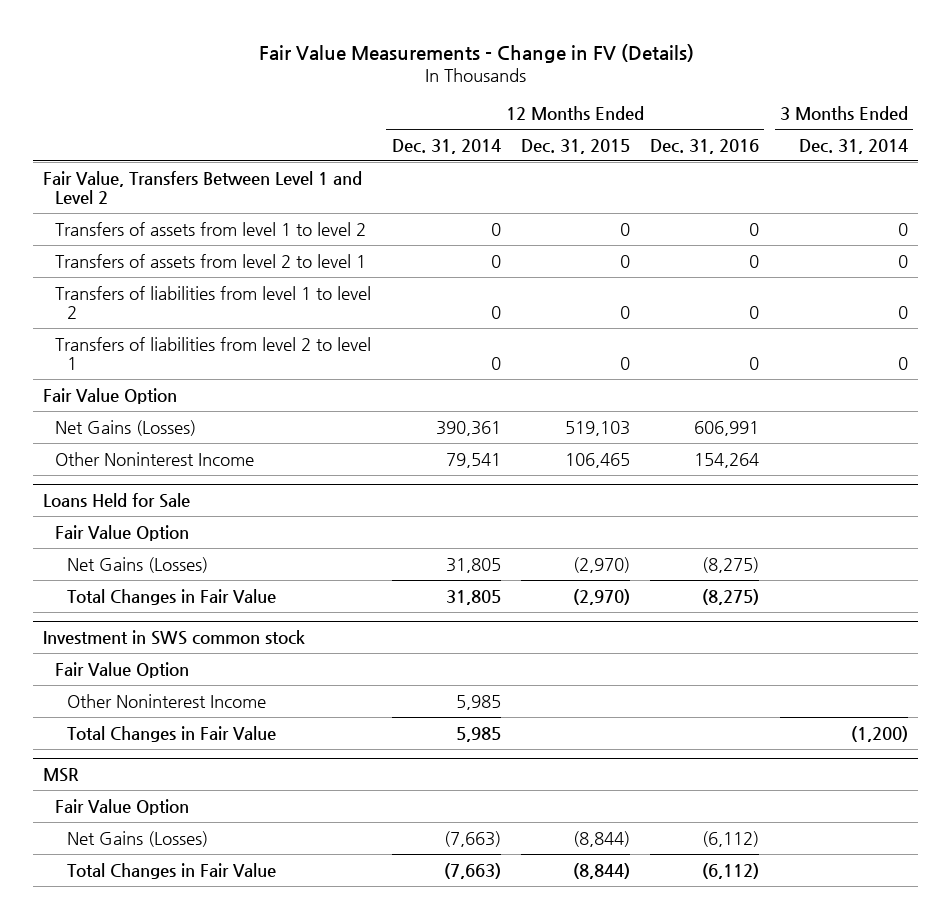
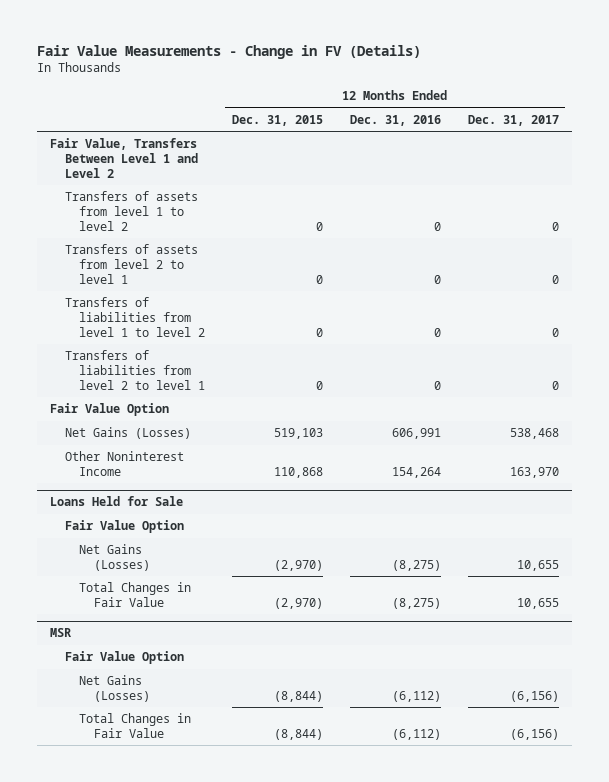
- | 12 Months Ended Dec. 31, 2014 | 12 Months Ended Dec. 31, 2015 | 12 Months Ended Dec. 31, 2016 | 3 Months Ended Dec. 31, 2014
+ | 12 Months Ended Dec. 31, 2015 | 12 Months Ended Dec. 31, 2016 | 12 Months Ended Dec. 31, 2017
- Other Noninterest Income | 79,541 | 106,465 | 154,264 |
+ Other Noninterest Income | 110,868 | 154,264 | 163,970
- Investment in SWS common stock
- Fair Value Option
- Other Noninterest Income | 5,985 | | |
- Total Changes in Fair Value | 5,985 | | | (1,200)

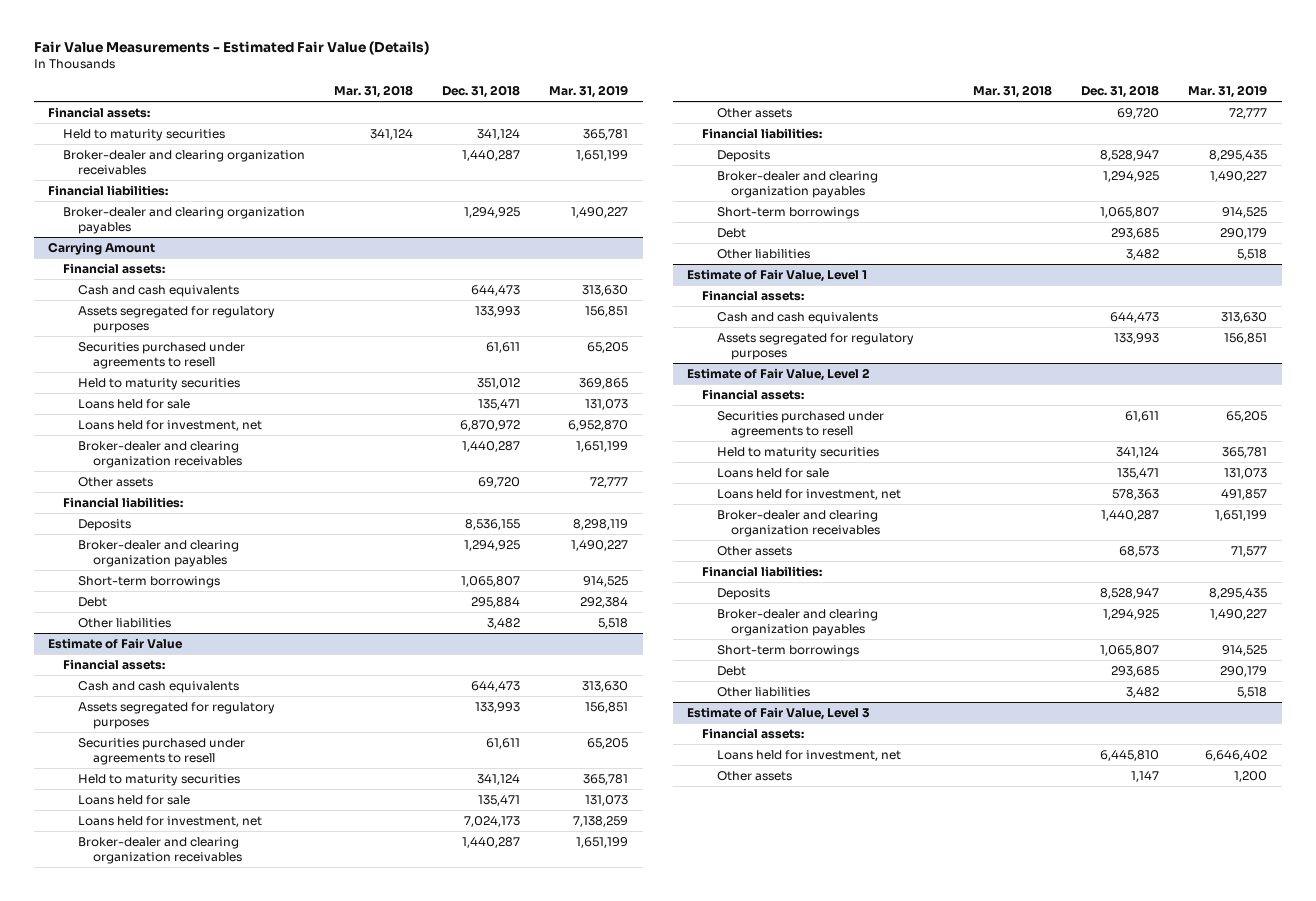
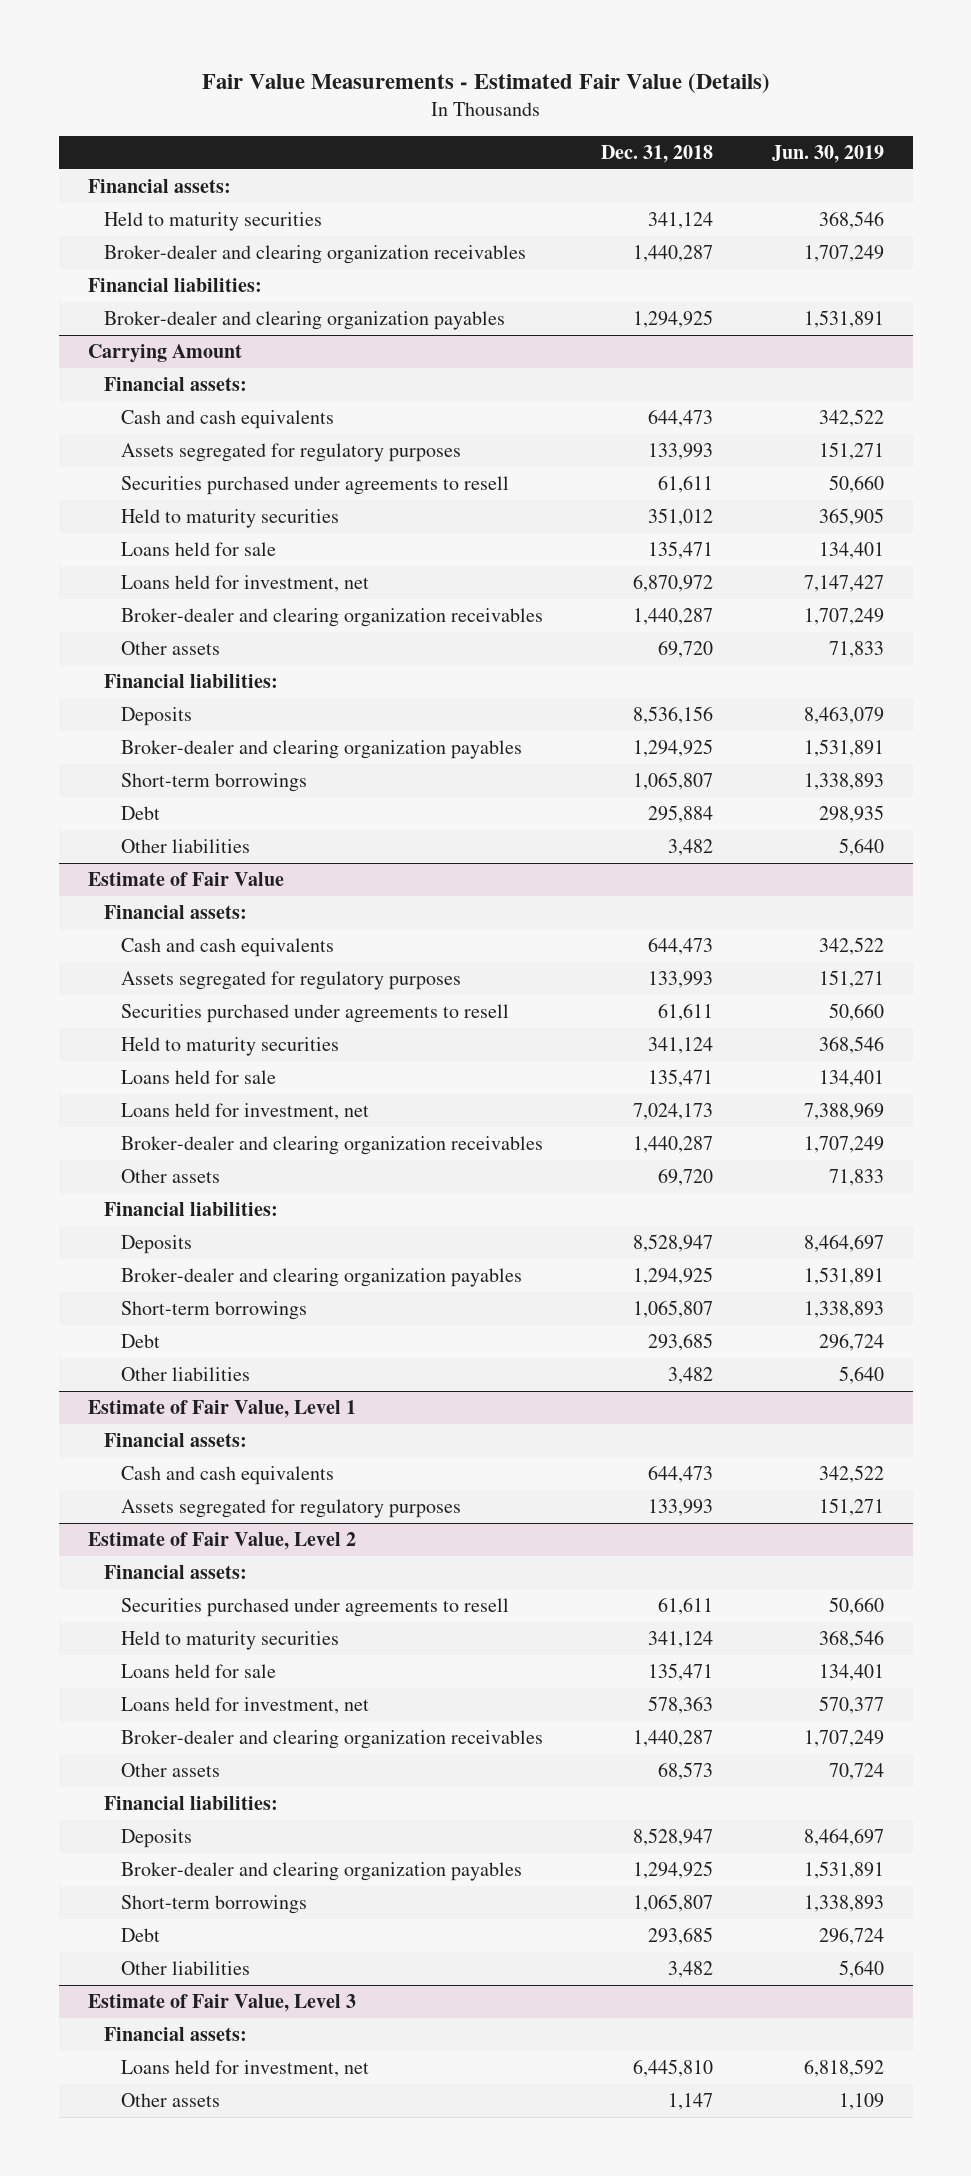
- | Mar. 31, 2018 | Dec. 31, 2018 | Mar. 31, 2019
+ | Dec. 31, 2018 | Jun. 30, 2019
@ Carrying Amount
- Deposits | | 8,536,155 | 8,298,119
+ Deposits | 8,536,156 | 8,463,079

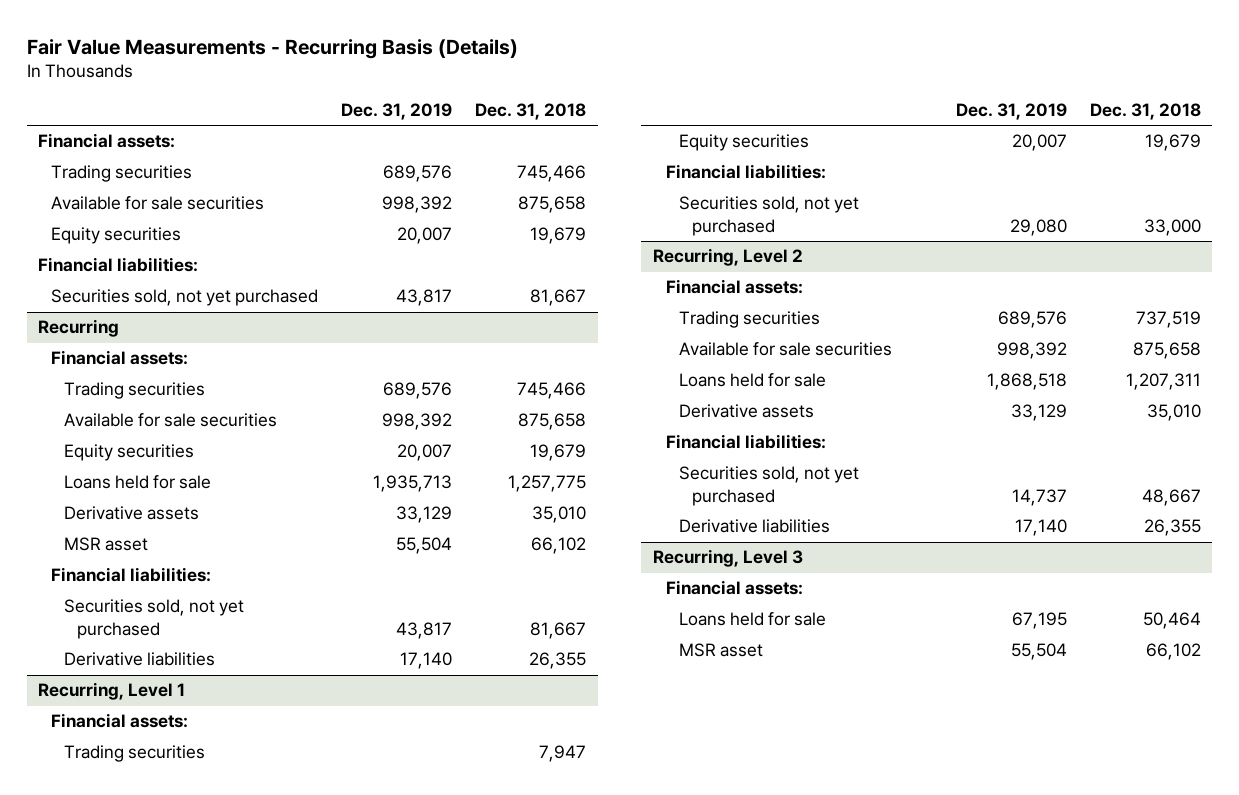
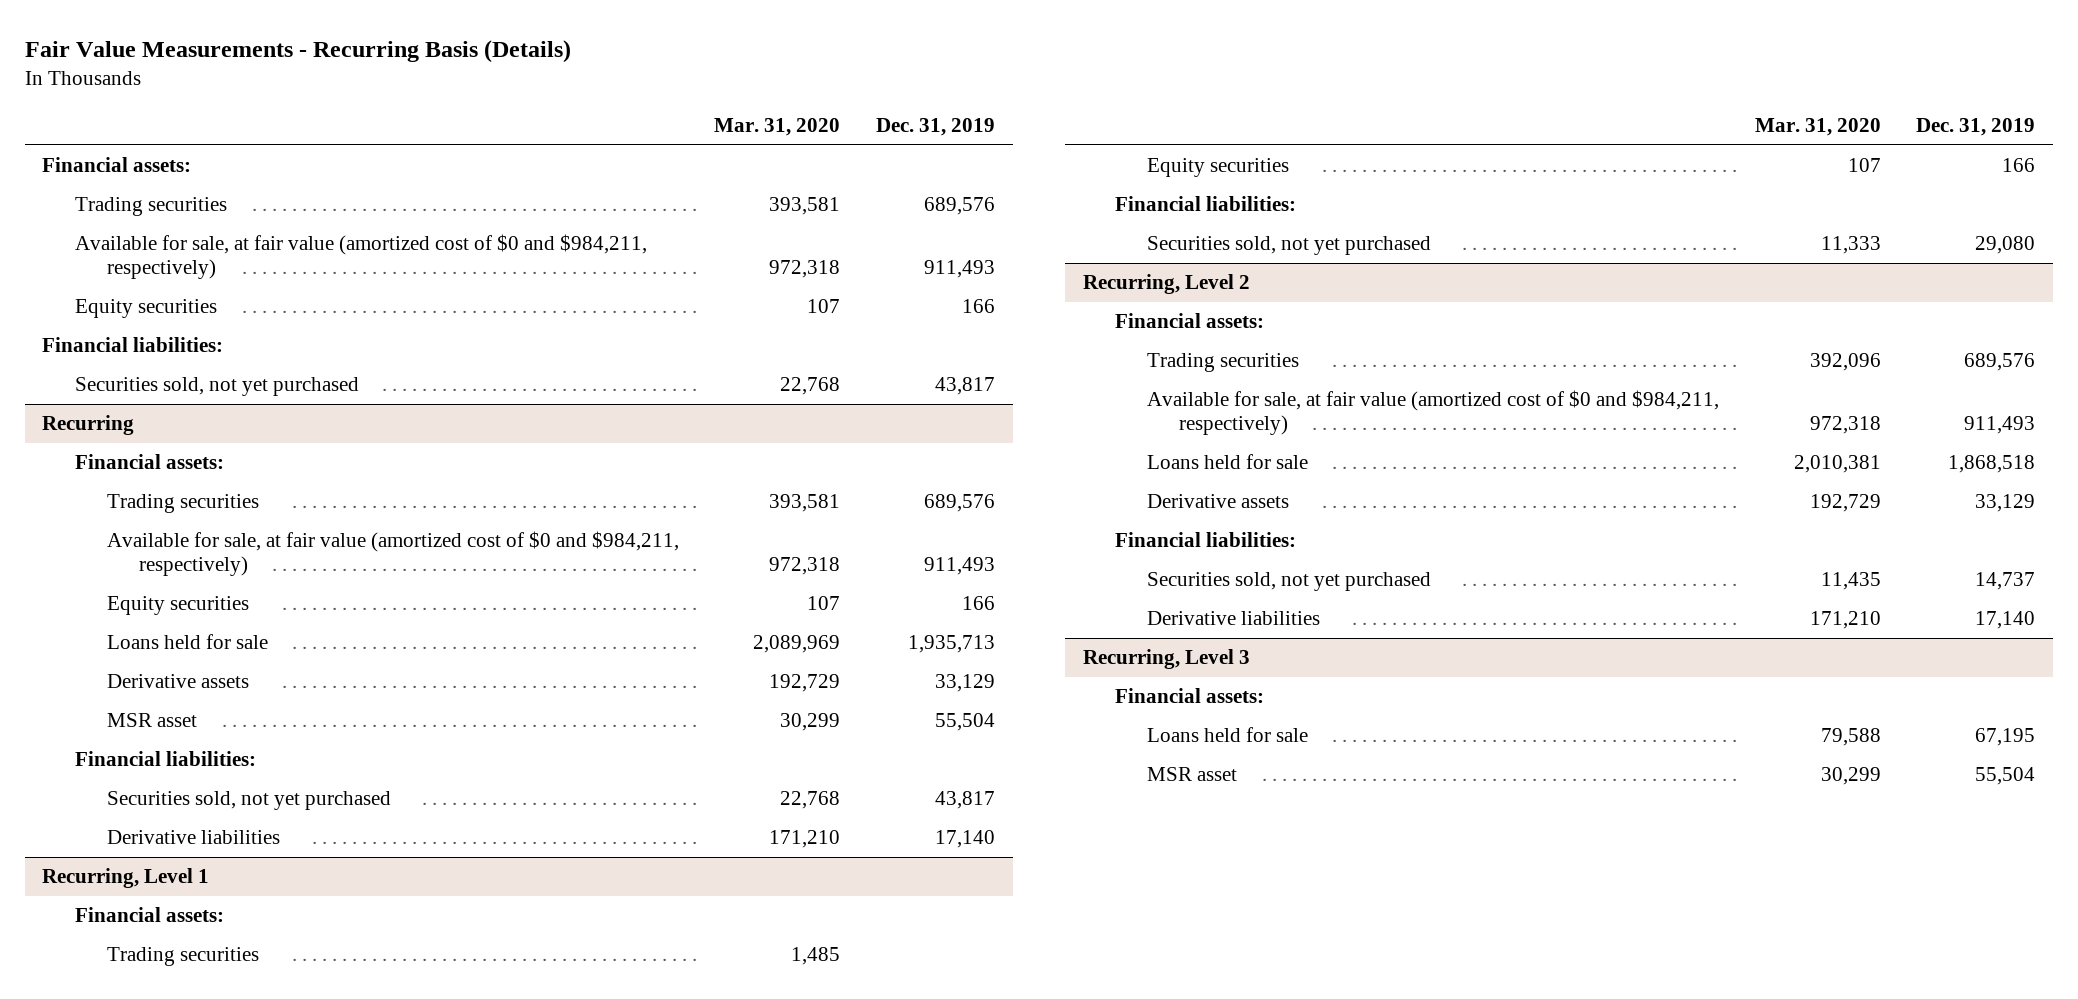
- | Dec. 31, 2019 | Dec. 31, 2018
+ | Mar. 31, 2020 | Dec. 31, 2019
- Available for sale securities | 998,392 | 875,658
- Equity securities | 20,007 | 19,679
+ Available for sale, at fair value (amortized cost of $0 and $984,211, respectively) | 972,318 | 911,493
+ Equity securities | 107 | 166
@ Recurring
- Available for sale securities | 998,392 | 875,658
- Equity securities | 20,007 | 19,679
+ Available for sale, at fair value (amortized cost of $0 and $984,211, respectively) | 972,318 | 911,493
+ Equity securities | 107 | 166
@ Recurring, Level 1
- Equity securities | 20,007 | 19,679
+ Equity securities | 107 | 166
@ Recurring, Level 2
- Available for sale securities | 998,392 | 875,658
+ Available for sale, at fair value (amortized cost of $0 and $984,211, respectively) | 972,318 | 911,493

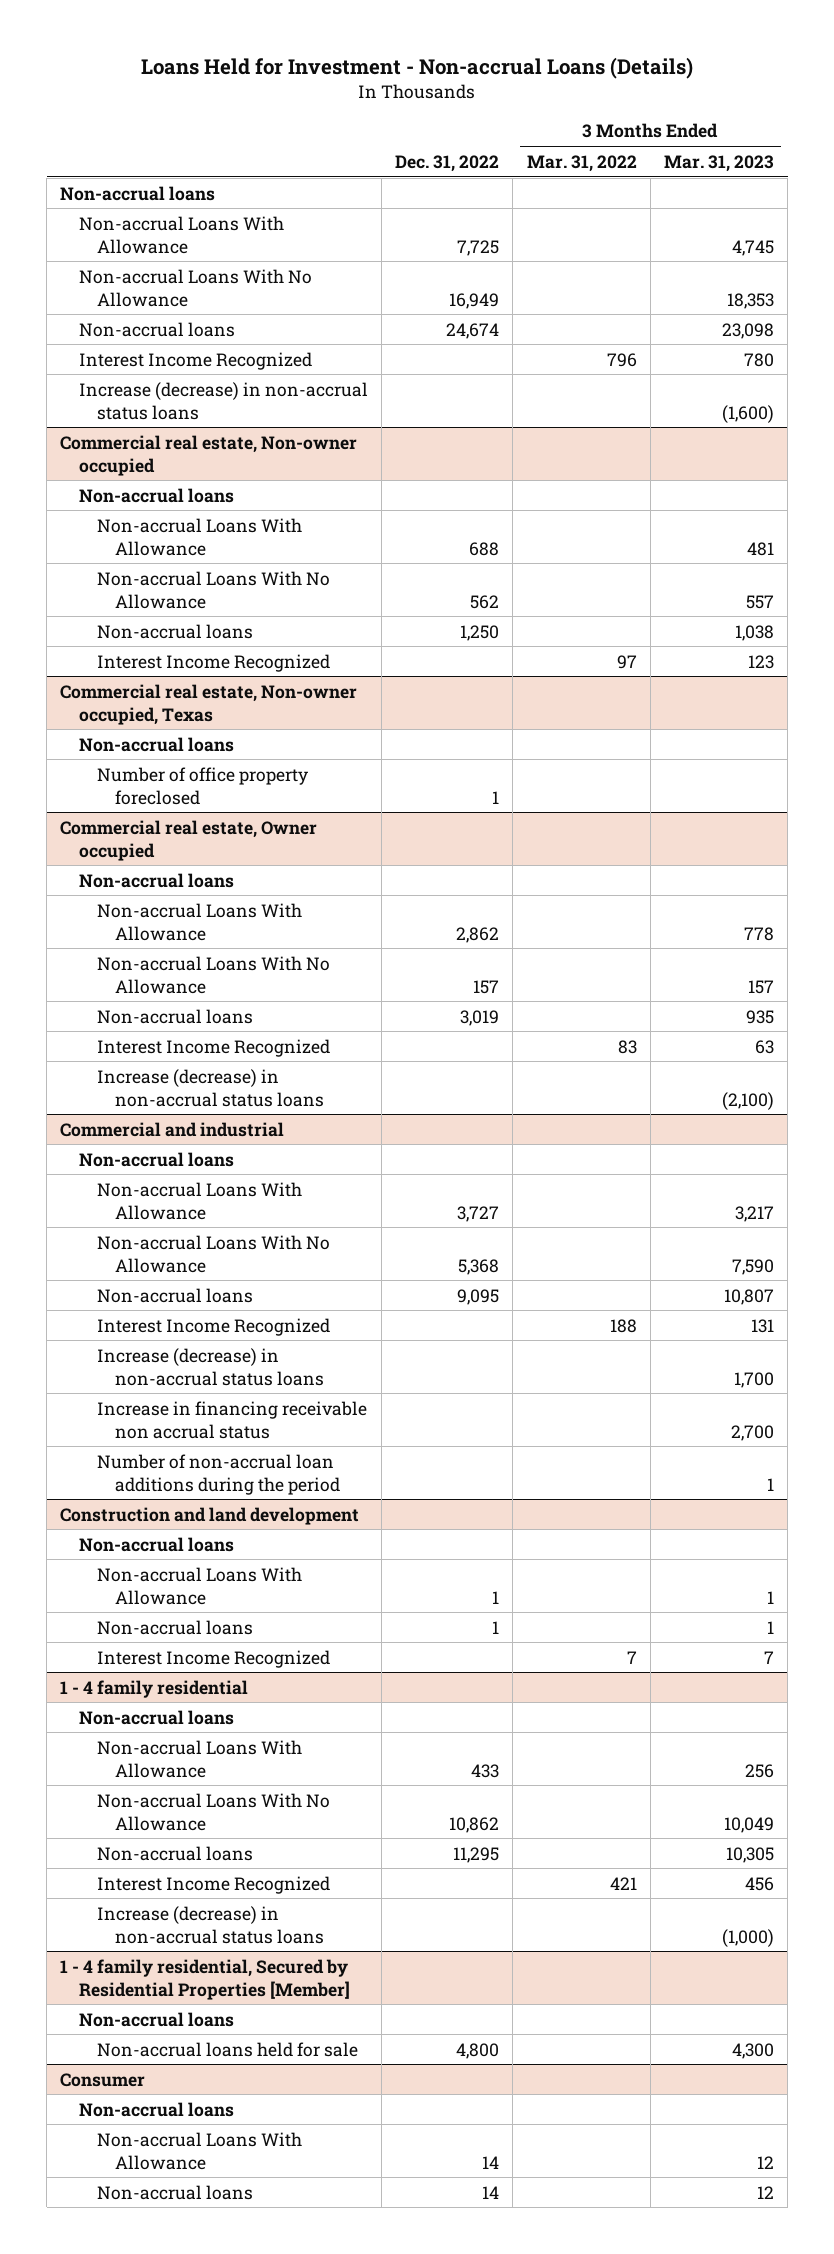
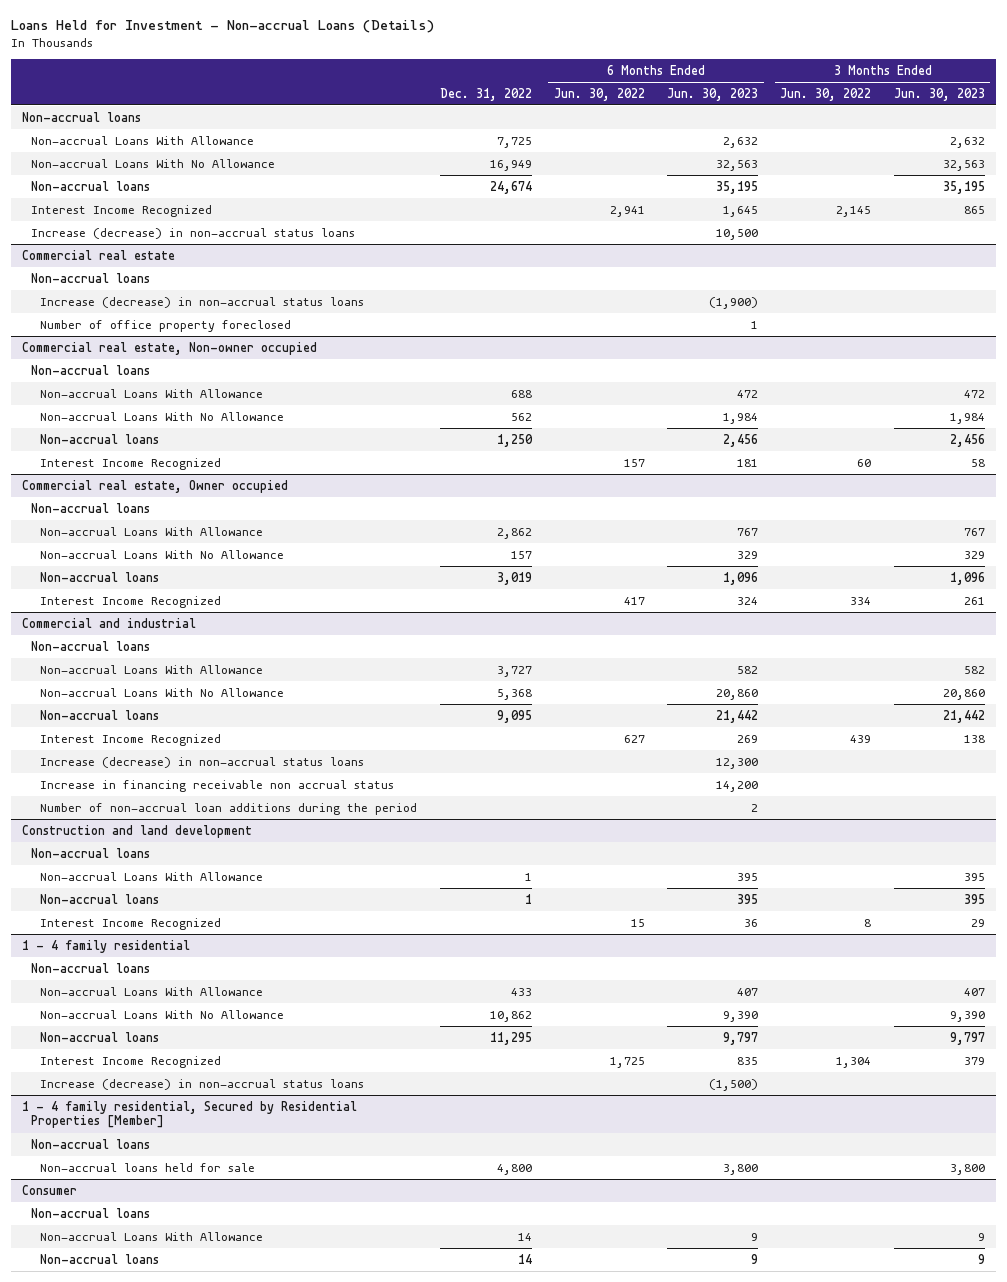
- | Dec. 31, 2022 | 3 Months Ended Mar. 31, 2022 | 3 Months Ended Mar. 31, 2023
+ | Dec. 31, 2022 | 6 Months Ended Jun. 30, 2022 | 6 Months Ended Jun. 30, 2023 | 3 Months Ended Jun. 30, 2022 | 3 Months Ended Jun. 30, 2023
+ Commercial real estate
+ Non-accrual loans
+ Increase (decrease) in non-accrual status loans | | | (1,900) | |
+ Number of office property foreclosed | | | 1 | |
- Commercial real estate, Non-owner occupied, Texas
- Non-accrual loans
- Number of office property foreclosed | 1 | |
@ Commercial real estate, Owner occupied
- Increase (decrease) in non-accrual status loans | | | (2,100)

